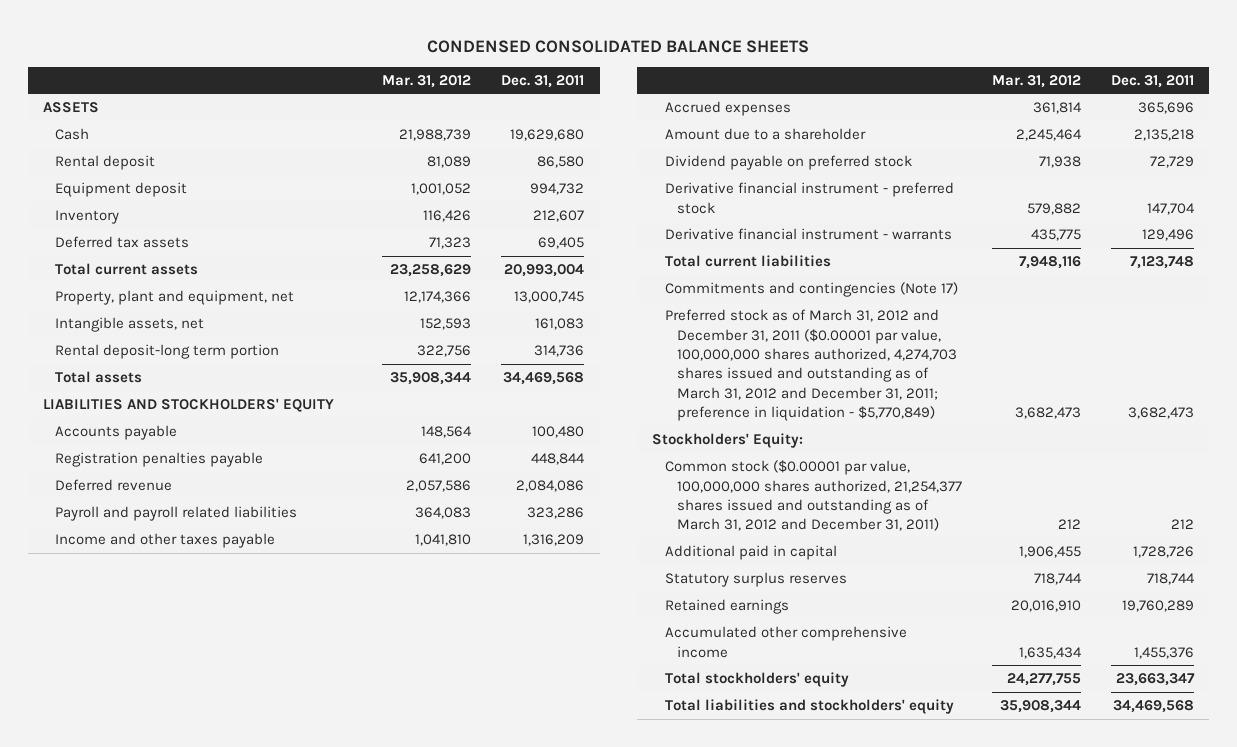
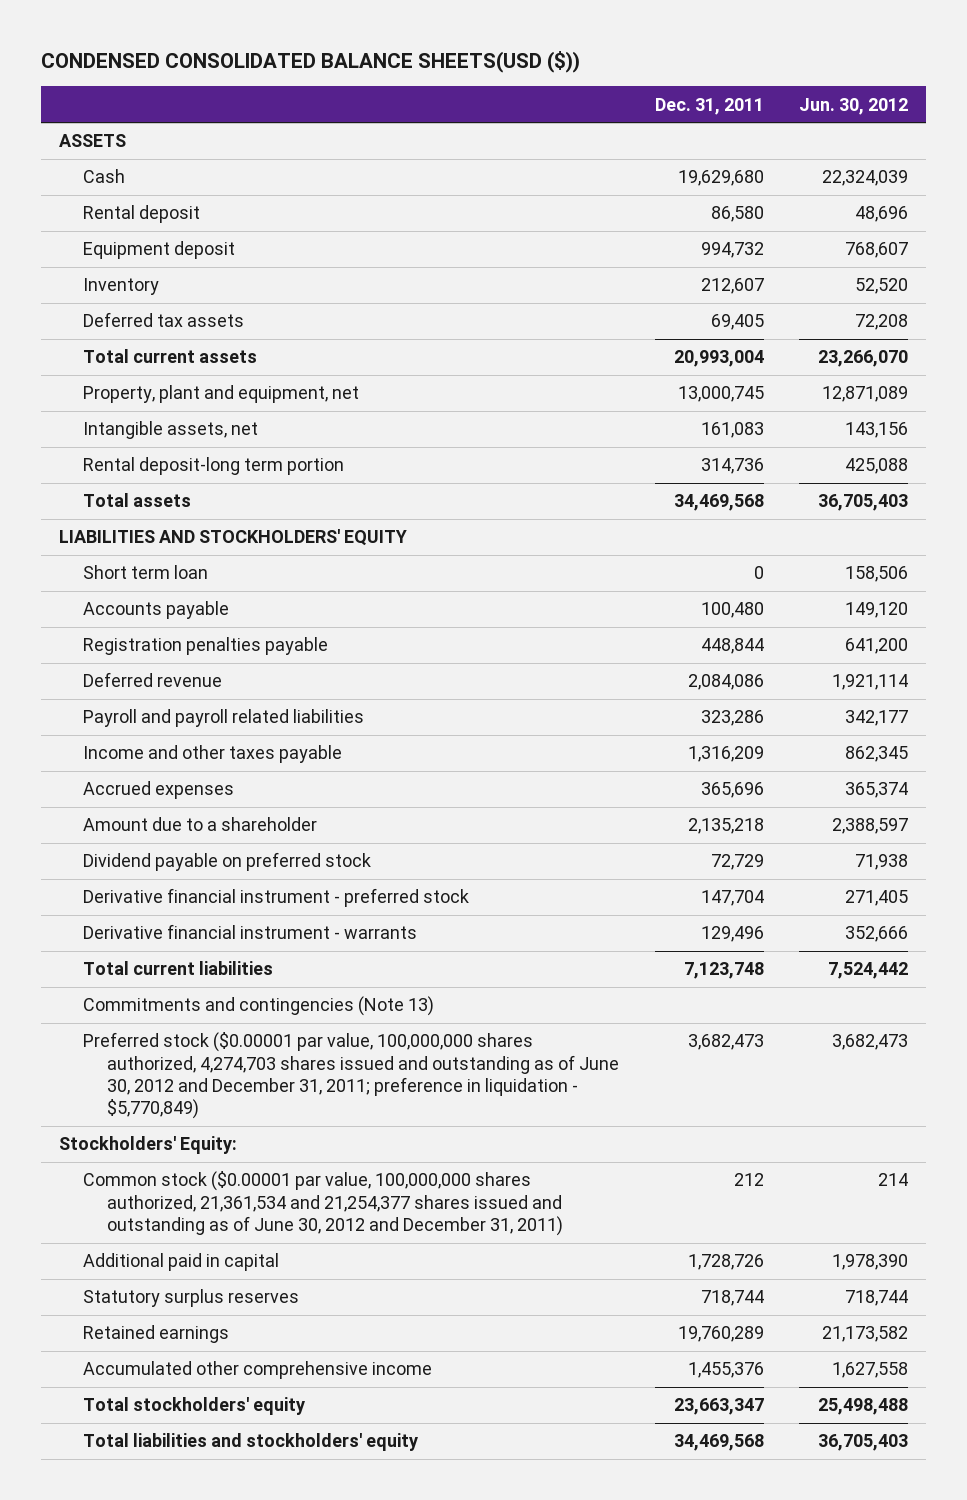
- CONDENSED CONSOLIDATED BALANCE SHEETS
+ CONDENSED CONSOLIDATED BALANCE SHEETS(USD ($))
- | Mar. 31, 2012 | Dec. 31, 2011
+ | Dec. 31, 2011 | Jun. 30, 2012
+ Short term loan | 0 | 158,506
- Commitments and contingencies (Note 17)
- Preferred stock as of March 31, 2012 and December 31, 2011 ($0.00001 par value, 100,000,000 shares authorized, 4,274,703 shares issued and outstanding as of March 31, 2012 and December 31, 2011; preference in liquidation - $5,770,849) | 3,682,473 | 3,682,473
+ Commitments and contingencies (Note 13)
+ Preferred stock ($0.00001 par value, 100,000,000 shares authorized, 4,274,703 shares issued and outstanding as of June 30, 2012 and December 31, 2011; preference in liquidation - $5,770,849) | 3,682,473 | 3,682,473
- Common stock ($0.00001 par value, 100,000,000 shares authorized, 21,254,377 shares issued and outstanding as of March 31, 2012 and December 31, 2011) | 212 | 212
+ Common stock ($0.00001 par value, 100,000,000 shares authorized, 21,361,534 and 21,254,377 shares issued and outstanding as of June 30, 2012 and December 31, 2011) | 212 | 214

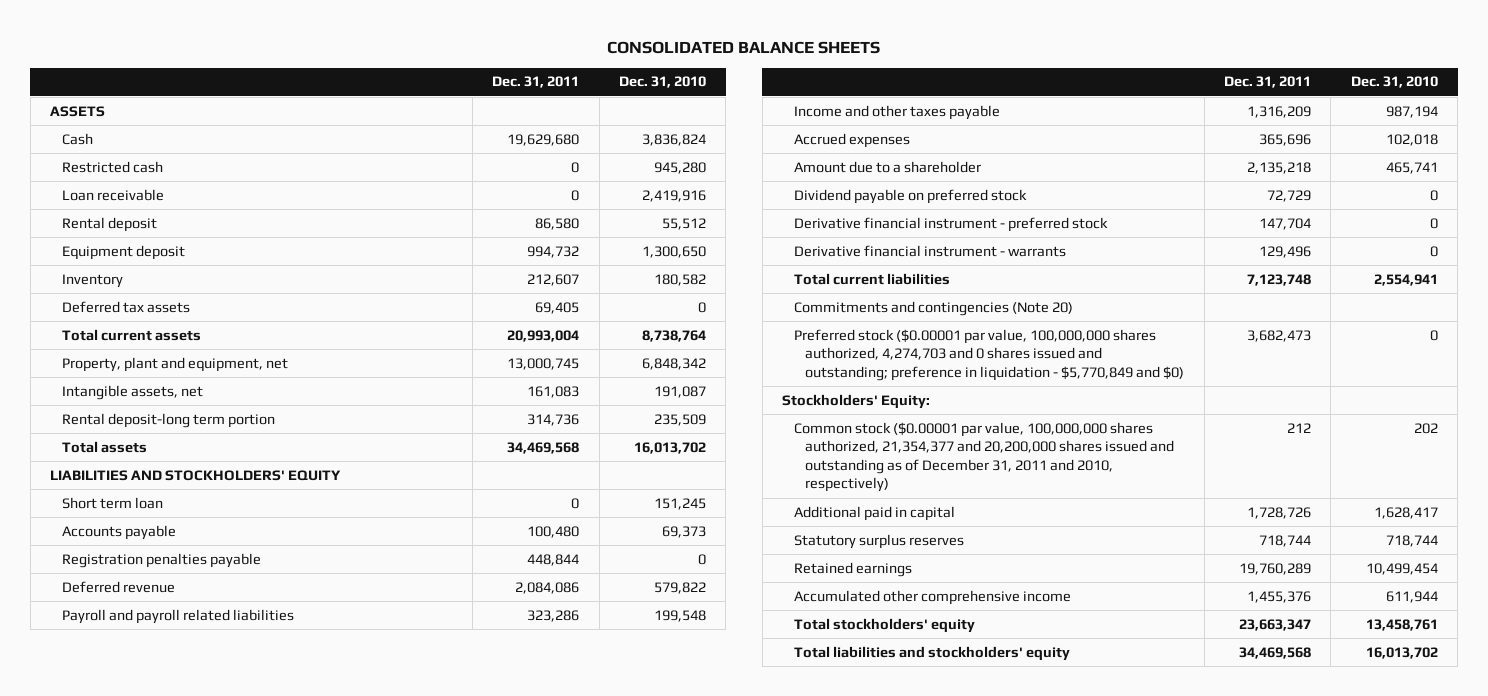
- CONDENSED CONSOLIDATED BALANCE SHEETS(USD ($))
+ CONSOLIDATED BALANCE SHEETS
- | Dec. 31, 2011 | Jun. 30, 2012
+ | Dec. 31, 2011 | Dec. 31, 2010
+ Restricted cash | 0 | 945,280
+ Loan receivable | 0 | 2,419,916
- Commitments and contingencies (Note 13)
- Preferred stock ($0.00001 par value, 100,000,000 shares authorized, 4,274,703 shares issued and outstanding as of June 30, 2012 and December 31, 2011; preference in liquidation - $5,770,849) | 3,682,473 | 3,682,473
+ Commitments and contingencies (Note 20)
+ Preferred stock ($0.00001 par value, 100,000,000 shares authorized, 4,274,703 and 0 shares issued and outstanding; preference in liquidation - $5,770,849 and $0) | 3,682,473 | 0
- Common stock ($0.00001 par value, 100,000,000 shares authorized, 21,361,534 and 21,254,377 shares issued and outstanding as of June 30, 2012 and December 31, 2011) | 212 | 214
+ Common stock ($0.00001 par value, 100,000,000 shares authorized, 21,354,377 and 20,200,000 shares issued and outstanding as of December 31, 2011 and 2010, respectively) | 212 | 202

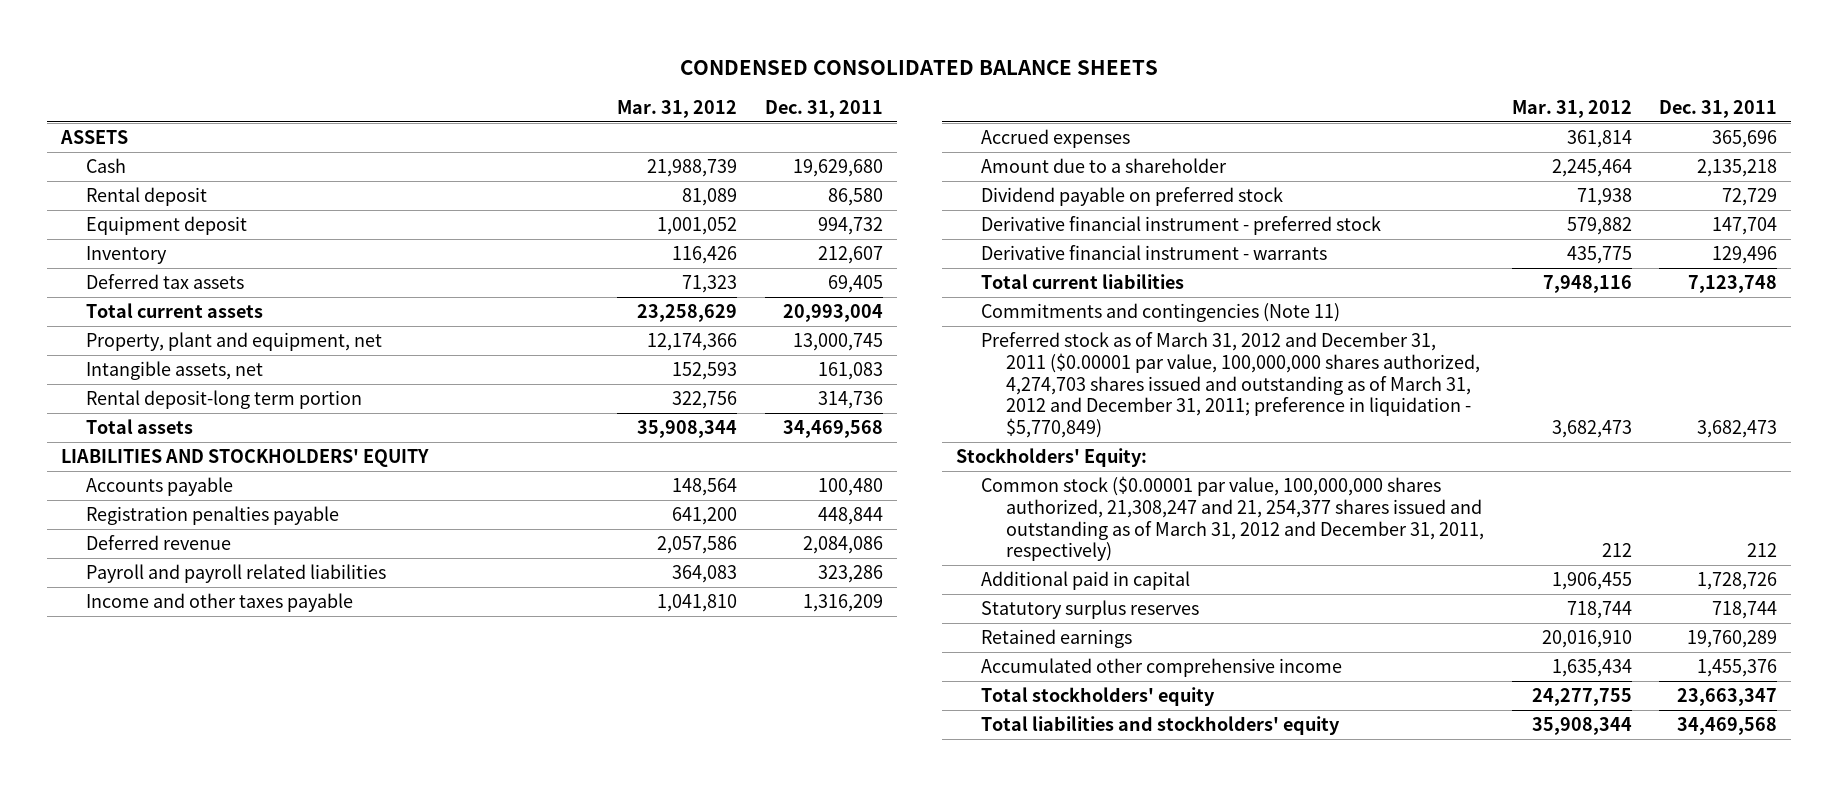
- CONSOLIDATED BALANCE SHEETS
+ CONDENSED CONSOLIDATED BALANCE SHEETS
- | Dec. 31, 2011 | Dec. 31, 2010
+ | Mar. 31, 2012 | Dec. 31, 2011
- Restricted cash | 0 | 945,280
- Loan receivable | 0 | 2,419,916
- Short term loan | 0 | 151,245
- Commitments and contingencies (Note 20)
- Preferred stock ($0.00001 par value, 100,000,000 shares authorized, 4,274,703 and 0 shares issued and outstanding; preference in liquidation - $5,770,849 and $0) | 3,682,473 | 0
+ Commitments and contingencies (Note 11)
+ Preferred stock as of March 31, 2012 and December 31, 2011 ($0.00001 par value, 100,000,000 shares authorized, 4,274,703 shares issued and outstanding as of March 31, 2012 and December 31, 2011; preference in liquidation - $5,770,849) | 3,682,473 | 3,682,473
- Common stock ($0.00001 par value, 100,000,000 shares authorized, 21,354,377 and 20,200,000 shares issued and outstanding as of December 31, 2011 and 2010, respectively) | 212 | 202
+ Common stock ($0.00001 par value, 100,000,000 shares authorized, 21,308,247 and 21, 254,377 shares issued and outstanding as of March 31, 2012 and December 31, 2011, respectively) | 212 | 212

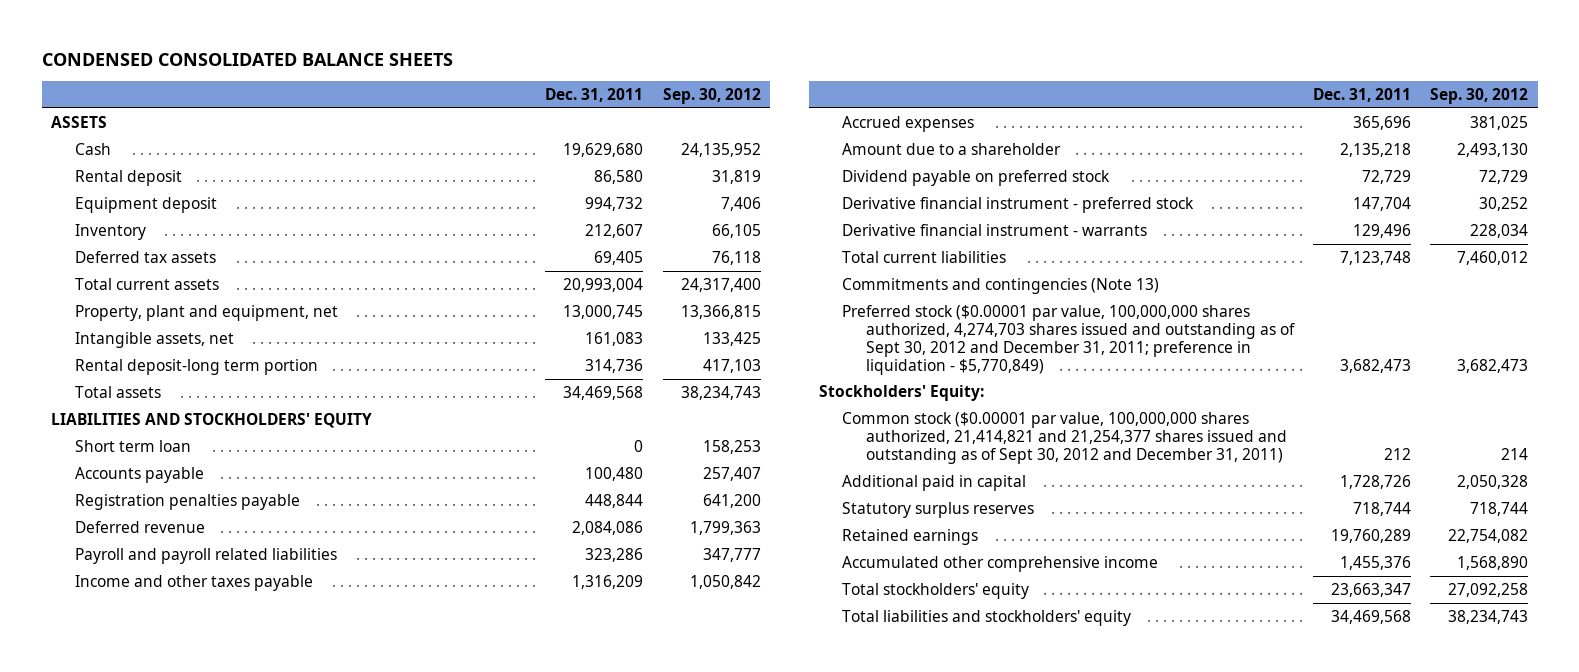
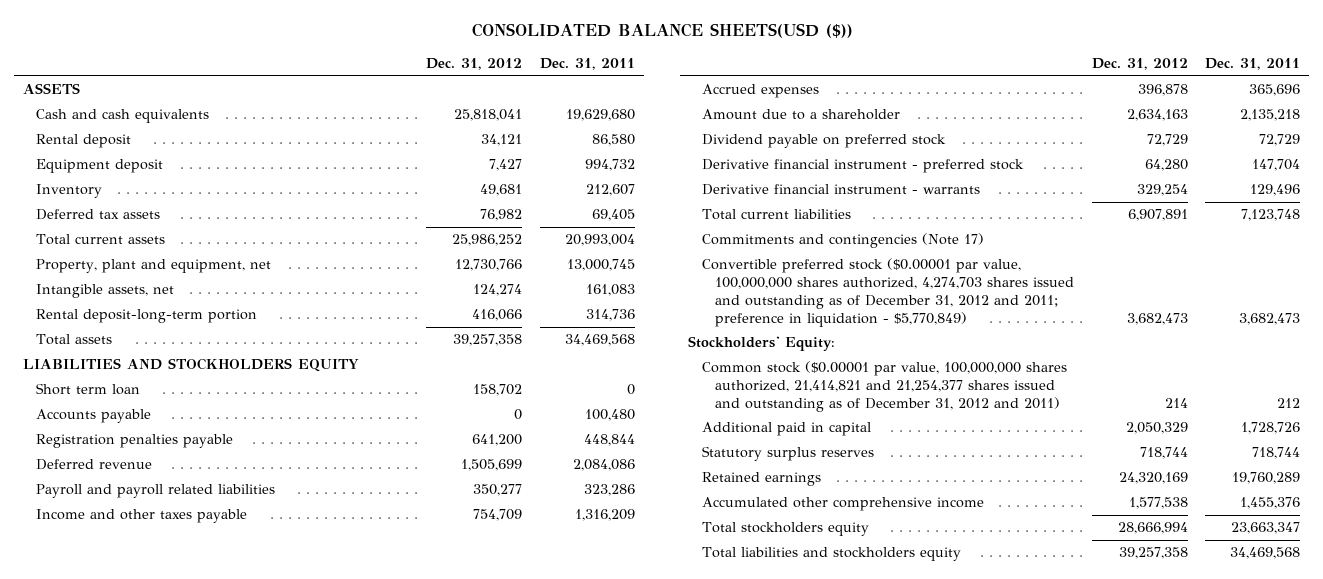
- CONDENSED CONSOLIDATED BALANCE SHEETS
+ CONSOLIDATED BALANCE SHEETS(USD ($))
- | Dec. 31, 2011 | Sep. 30, 2012
+ | Dec. 31, 2012 | Dec. 31, 2011
- Cash | 19,629,680 | 24,135,952
+ Cash and cash equivalents | 25,818,041 | 19,629,680
- Rental deposit-long term portion | 314,736 | 417,103
+ Rental deposit-long-term portion | 416,066 | 314,736
- LIABILITIES AND STOCKHOLDERS' EQUITY
+ LIABILITIES AND STOCKHOLDERS EQUITY
- Commitments and contingencies (Note 13)
- Preferred stock ($0.00001 par value, 100,000,000 shares authorized, 4,274,703 shares issued and outstanding as of Sept 30, 2012 and December 31, 2011; preference in liquidation - $5,770,849) | 3,682,473 | 3,682,473
+ Commitments and contingencies (Note 17)
+ Convertible preferred stock ($0.00001 par value, 100,000,000 shares authorized, 4,274,703 shares issued and outstanding as of December 31, 2012 and 2011; preference in liquidation - $5,770,849) | 3,682,473 | 3,682,473
- Common stock ($0.00001 par value, 100,000,000 shares authorized, 21,414,821 and 21,254,377 shares issued and outstanding as of Sept 30, 2012 and December 31, 2011) | 212 | 214
+ Common stock ($0.00001 par value, 100,000,000 shares authorized, 21,414,821 and 21,254,377 shares issued and outstanding as of December 31, 2012 and 2011) | 214 | 212
- Total stockholders' equity | 23,663,347 | 27,092,258
- Total liabilities and stockholders' equity | 34,469,568 | 38,234,743
+ Total stockholders equity | 28,666,994 | 23,663,347
+ Total liabilities and stockholders equity | 39,257,358 | 34,469,568

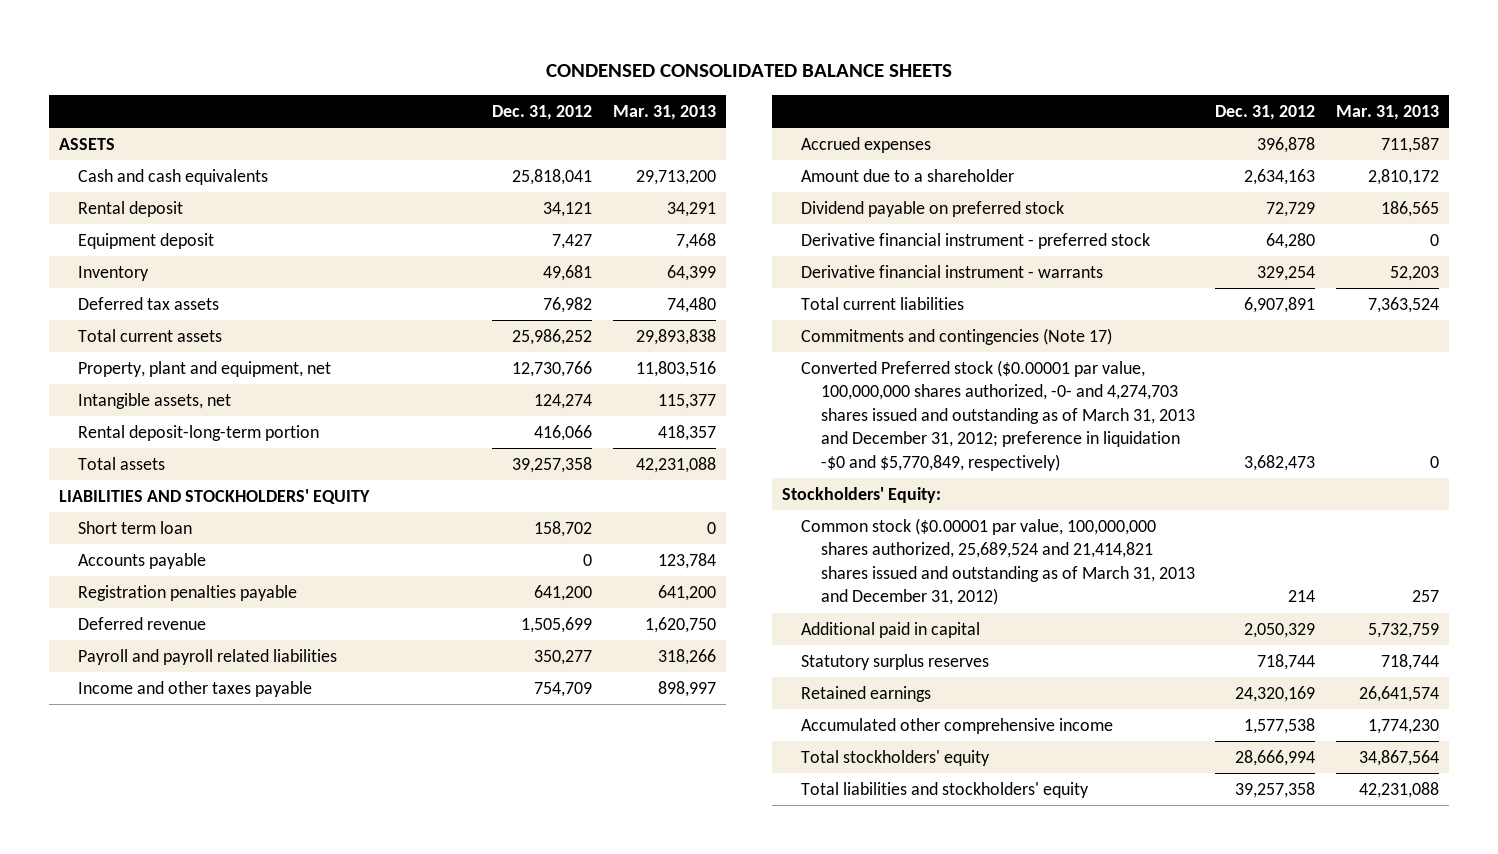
- CONSOLIDATED BALANCE SHEETS(USD ($))
+ CONDENSED CONSOLIDATED BALANCE SHEETS
- | Dec. 31, 2012 | Dec. 31, 2011
+ | Dec. 31, 2012 | Mar. 31, 2013
- LIABILITIES AND STOCKHOLDERS EQUITY
+ LIABILITIES AND STOCKHOLDERS' EQUITY
- Convertible preferred stock ($0.00001 par value, 100,000,000 shares authorized, 4,274,703 shares issued and outstanding as of December 31, 2012 and 2011; preference in liquidation - $5,770,849) | 3,682,473 | 3,682,473
+ Converted Preferred stock ($0.00001 par value, 100,000,000 shares authorized, -0- and 4,274,703 shares issued and outstanding as of March 31, 2013 and December 31, 2012; preference in liquidation -$0 and $5,770,849, respectively) | 3,682,473 | 0
- Common stock ($0.00001 par value, 100,000,000 shares authorized, 21,414,821 and 21,254,377 shares issued and outstanding as of December 31, 2012 and 2011) | 214 | 212
+ Common stock ($0.00001 par value, 100,000,000 shares authorized, 25,689,524 and 21,414,821 shares issued and outstanding as of March 31, 2013 and December 31, 2012) | 214 | 257
- Total stockholders equity | 28,666,994 | 23,663,347
- Total liabilities and stockholders equity | 39,257,358 | 34,469,568
+ Total stockholders' equity | 28,666,994 | 34,867,564
+ Total liabilities and stockholders' equity | 39,257,358 | 42,231,088

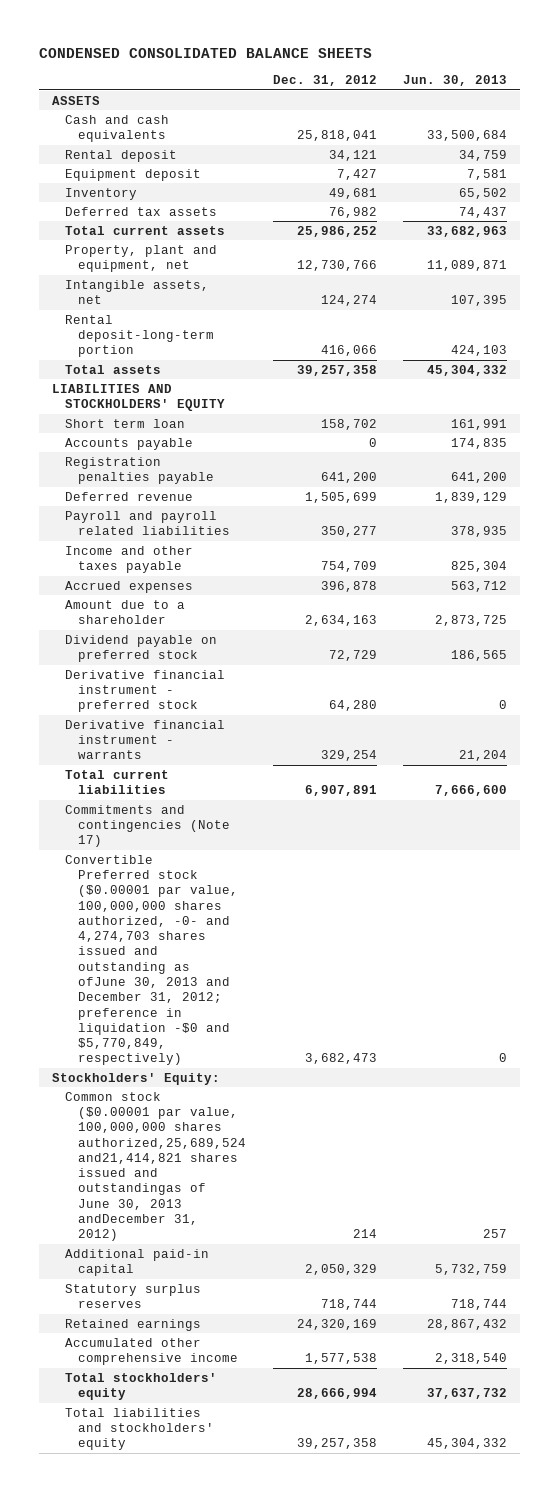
- | Dec. 31, 2012 | Mar. 31, 2013
+ | Dec. 31, 2012 | Jun. 30, 2013
- Converted Preferred stock ($0.00001 par value, 100,000,000 shares authorized, -0- and 4,274,703 shares issued and outstanding as of March 31, 2013 and December 31, 2012; preference in liquidation -$0 and $5,770,849, respectively) | 3,682,473 | 0
+ Convertible Preferred stock ($0.00001 par value, 100,000,000 shares authorized, -0- and 4,274,703 shares issued and outstanding as ofJune 30, 2013 and December 31, 2012; preference in liquidation -$0 and $5,770,849, respectively) | 3,682,473 | 0
- Common stock ($0.00001 par value, 100,000,000 shares authorized, 25,689,524 and 21,414,821 shares issued and outstanding as of March 31, 2013 and December 31, 2012) | 214 | 257
- Additional paid in capital | 2,050,329 | 5,732,759
+ Common stock ($0.00001 par value, 100,000,000 shares authorized,25,689,524 and21,414,821 shares issued and outstandingas of June 30, 2013 andDecember 31, 2012) | 214 | 257
+ Additional paid-in capital | 2,050,329 | 5,732,759

